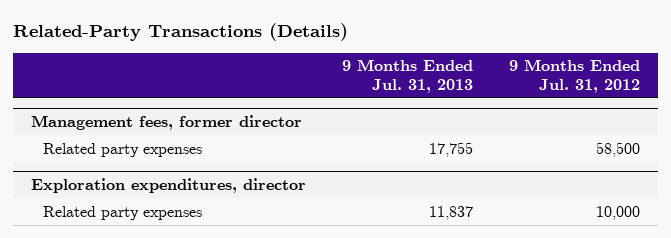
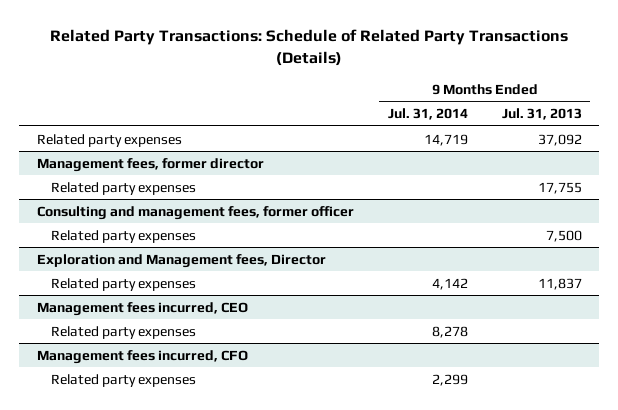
- Related-Party Transactions (Details)
+ Related Party Transactions: Schedule of Related Party Transactions (Details)
- | 9 Months Ended Jul. 31, 2013 | 9 Months Ended Jul. 31, 2012
+ | 9 Months Ended Jul. 31, 2014 | 9 Months Ended Jul. 31, 2013
+ Related party expenses | 14,719 | 37,092
- Exploration expenditures, director
+ Consulting and management fees, former officer
+ Related party expenses | | 7,500
+ Exploration and Management fees, Director
+ Management fees incurred, CEO
+ Related party expenses | 8,278 |
+ Management fees incurred, CFO
+ Related party expenses | 2,299 |

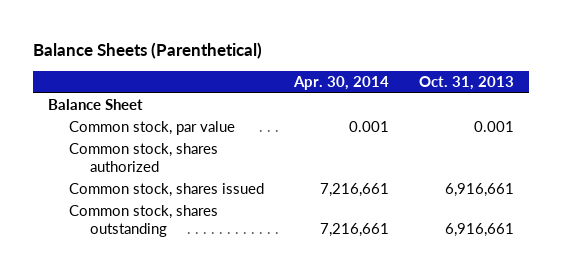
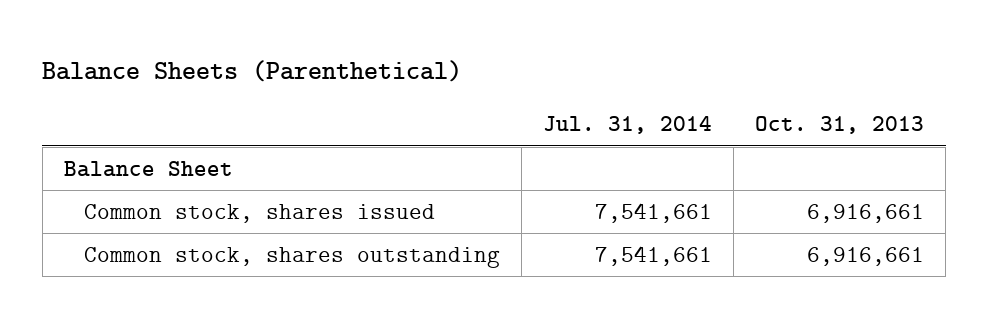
- | Apr. 30, 2014 | Oct. 31, 2013
+ | Jul. 31, 2014 | Oct. 31, 2013
- Common stock, par value | 0.001 | 0.001
- Common stock, shares authorized

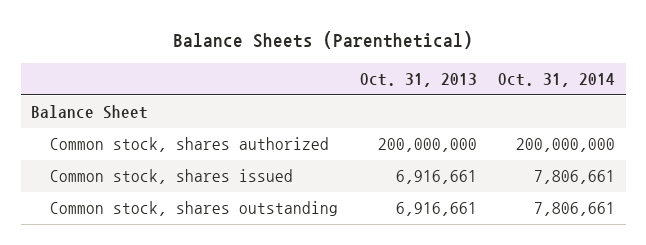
- | Jul. 31, 2014 | Oct. 31, 2013
+ | Oct. 31, 2013 | Oct. 31, 2014
+ Common stock, shares authorized | 200,000,000 | 200,000,000

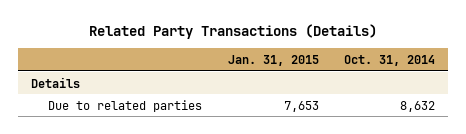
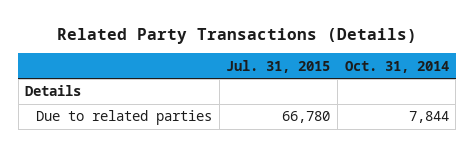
- | Jan. 31, 2015 | Oct. 31, 2014
+ | Jul. 31, 2015 | Oct. 31, 2014
- Due to related parties | 7,653 | 8,632
+ Due to related parties | 66,780 | 7,844

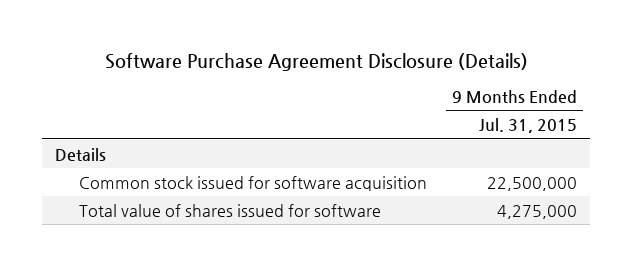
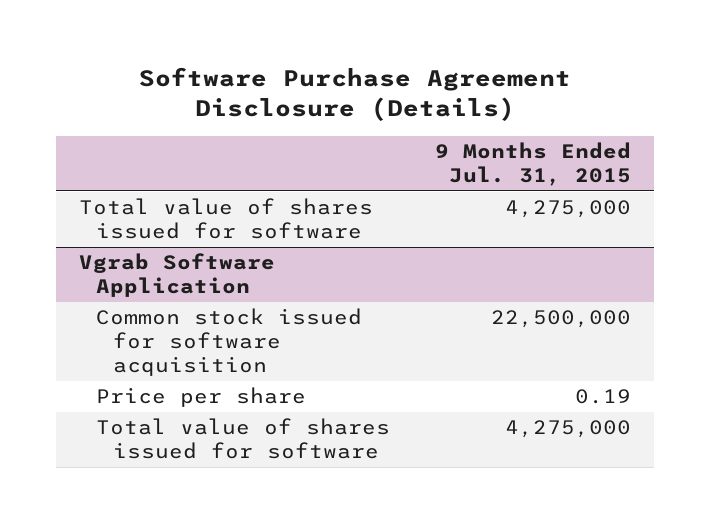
- Details
+ Total value of shares issued for software | 4,275,000
+ Vgrab Software Application
+ Price per share | 0.19

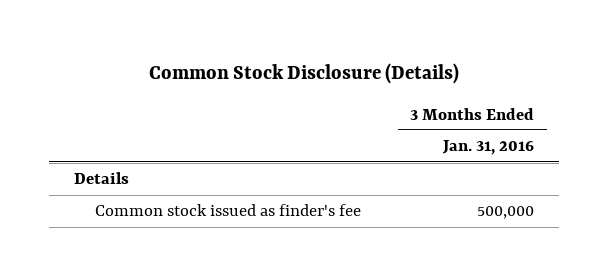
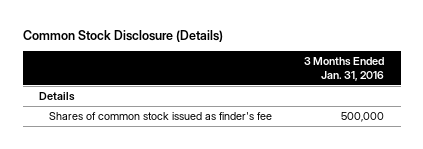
- Common stock issued as finder's fee | 500,000
+ Shares of common stock issued as finder's fee | 500,000

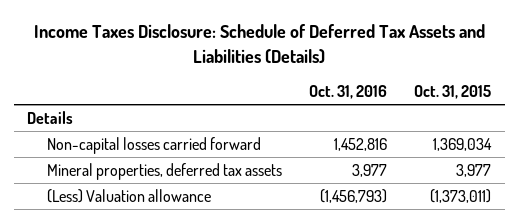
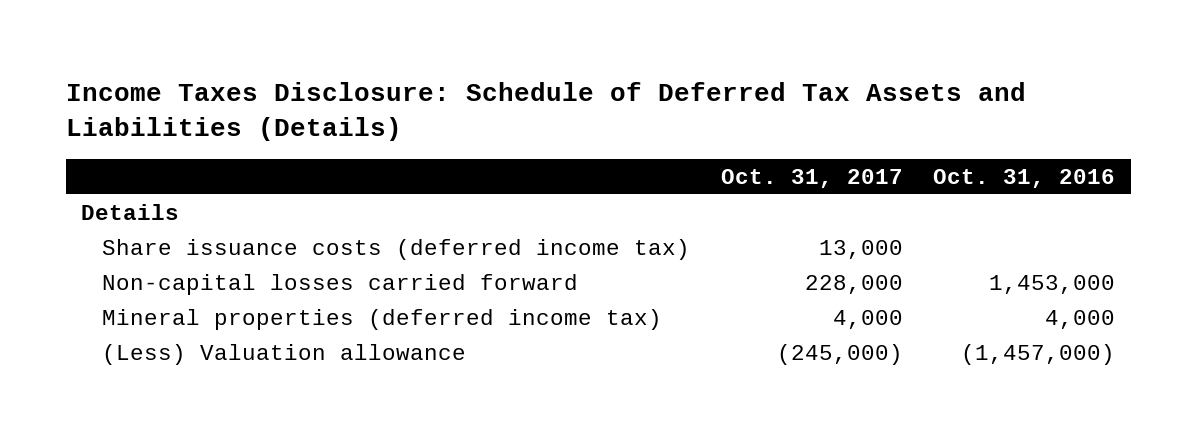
- | Oct. 31, 2016 | Oct. 31, 2015
+ | Oct. 31, 2017 | Oct. 31, 2016
- Non-capital losses carried forward | 1,452,816 | 1,369,034
- Mineral properties, deferred tax assets | 3,977 | 3,977
- (Less) Valuation allowance | (1,456,793) | (1,373,011)
+ Share issuance costs (deferred income tax) | 13,000 |
+ Non-capital losses carried forward | 228,000 | 1,453,000
+ Mineral properties (deferred income tax) | 4,000 | 4,000
+ (Less) Valuation allowance | (245,000) | (1,457,000)

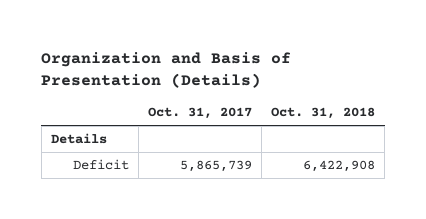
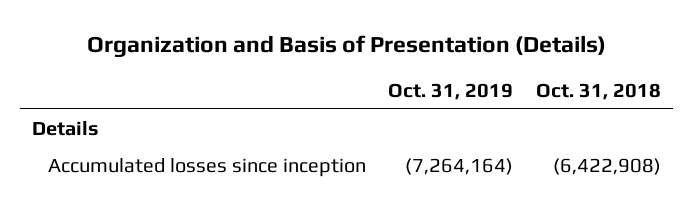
- | Oct. 31, 2017 | Oct. 31, 2018
+ | Oct. 31, 2019 | Oct. 31, 2018
- Deficit | 5,865,739 | 6,422,908
+ Accumulated losses since inception | (7,264,164) | (6,422,908)

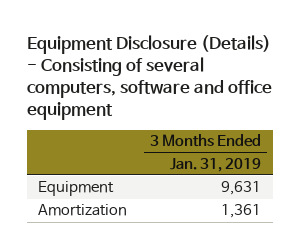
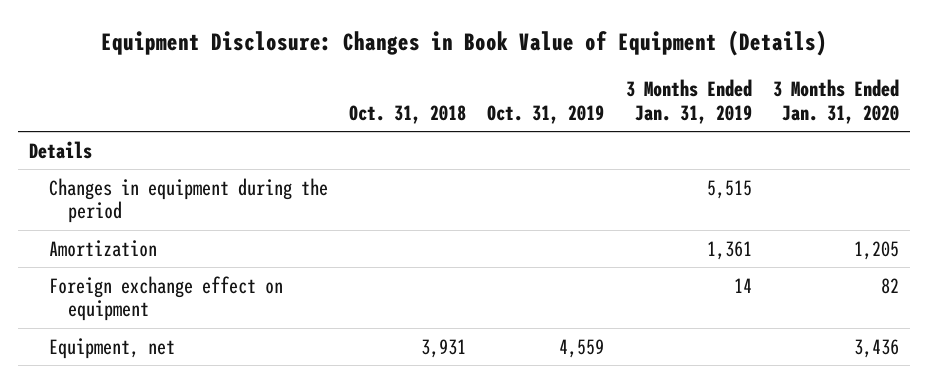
- Equipment Disclosure (Details) - Consisting of several computers, software and office equipment
+ Equipment Disclosure: Changes in Book Value of Equipment (Details)
- | 3 Months Ended Jan. 31, 2019
+ | Oct. 31, 2018 | Oct. 31, 2019 | 3 Months Ended Jan. 31, 2019 | 3 Months Ended Jan. 31, 2020
- Equipment | 9,631
+ Details
+ Changes in equipment during the period | | | 5,515 |
+ Foreign exchange effect on equipment | | | 14 | 82
+ Equipment, net | 3,931 | 4,559 | | 3,436

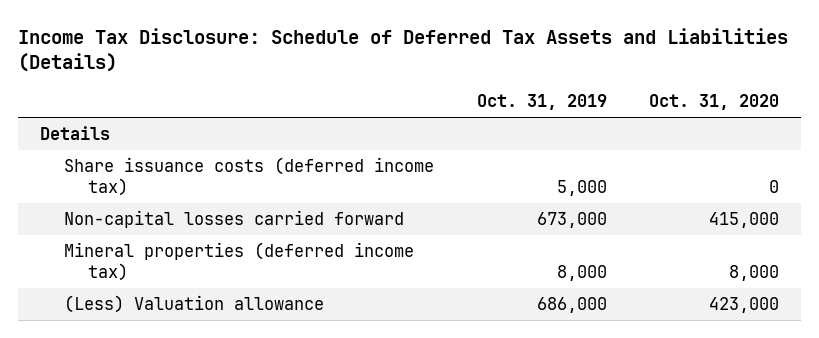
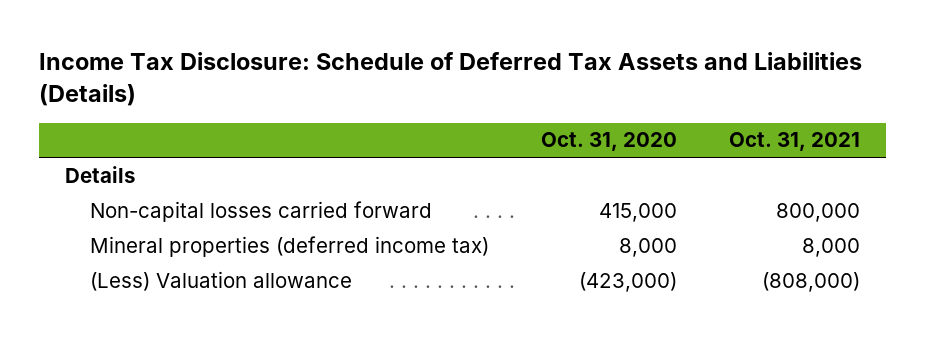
- | Oct. 31, 2019 | Oct. 31, 2020
+ | Oct. 31, 2020 | Oct. 31, 2021
- Share issuance costs (deferred income tax) | 5,000 | 0
- (Less) Valuation allowance | 686,000 | 423,000
+ (Less) Valuation allowance | (423,000) | (808,000)

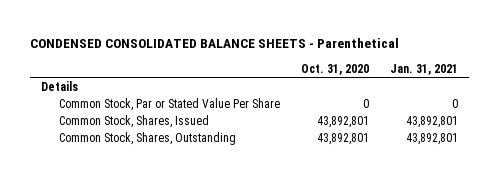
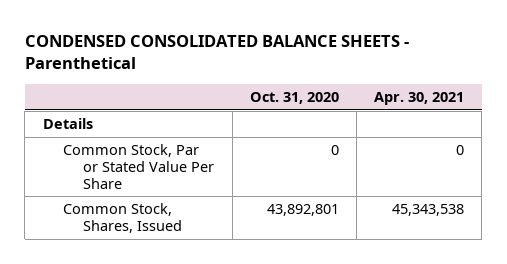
- | Oct. 31, 2020 | Jan. 31, 2021
+ | Oct. 31, 2020 | Apr. 30, 2021
- Common Stock, Shares, Outstanding | 43,892,801 | 43,892,801

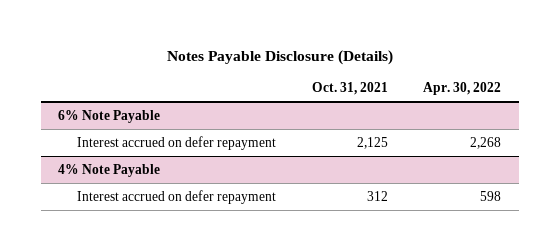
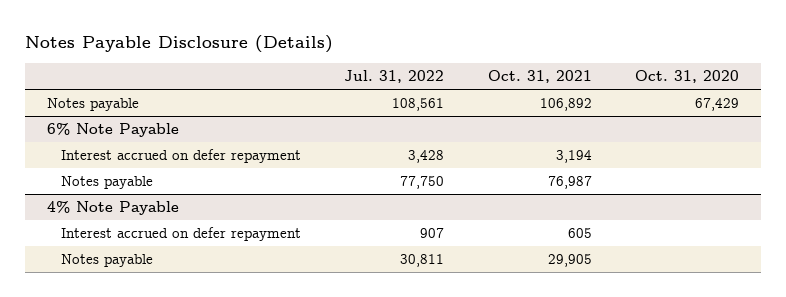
- | Oct. 31, 2021 | Apr. 30, 2022
+ | Jul. 31, 2022 | Oct. 31, 2021 | Oct. 31, 2020
+ Notes payable | 108,561 | 106,892 | 67,429
@ 6% Note Payable
- Interest accrued on defer repayment | 2,125 | 2,268
+ Interest accrued on defer repayment | 3,428 | 3,194 |
+ Notes payable | 77,750 | 76,987 |
@ 4% Note Payable
- Interest accrued on defer repayment | 312 | 598
+ Interest accrued on defer repayment | 907 | 605 |
+ Notes payable | 30,811 | 29,905 |

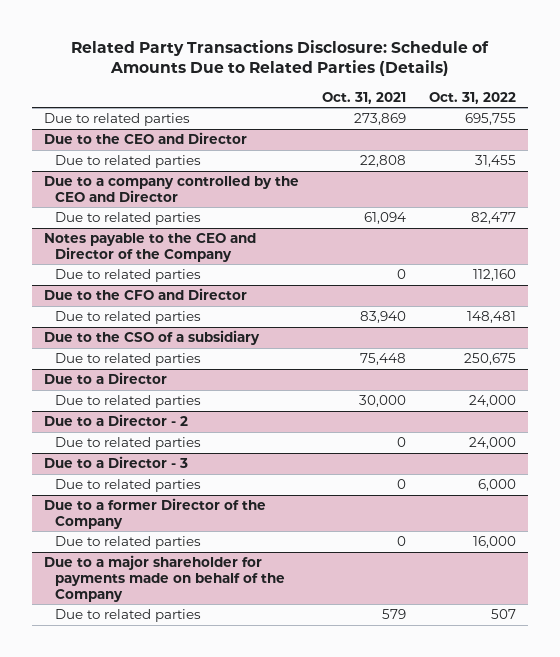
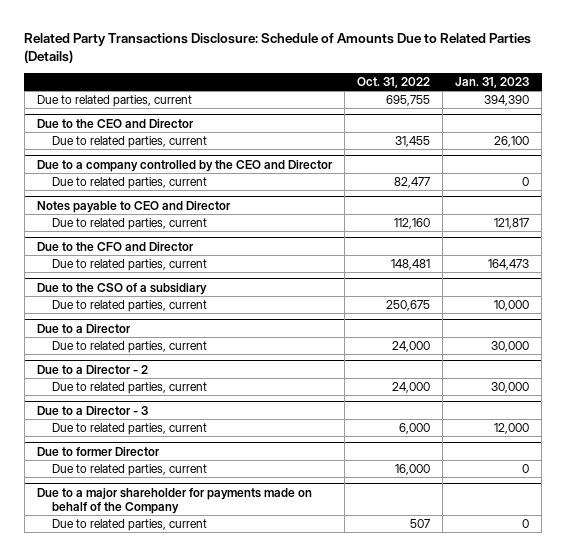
- | Oct. 31, 2021 | Oct. 31, 2022
+ | Oct. 31, 2022 | Jan. 31, 2023
- Due to related parties | 273,869 | 695,755
+ Due to related parties, current | 695,755 | 394,390
@ Due to the CEO and Director
- Due to related parties | 22,808 | 31,455
+ Due to related parties, current | 31,455 | 26,100
@ Due to a company controlled by the CEO and Director
- Due to related parties | 61,094 | 82,477
- Notes payable to the CEO and Director of the Company
- Due to related parties | 0 | 112,160
@ Due to a company controlled by the CEO and Director
+ Due to related parties, current | 82,477 | 0
+ Notes payable to CEO and Director
+ Due to related parties, current | 112,160 | 121,817
@ Due to the CFO and Director
- Due to related parties | 83,940 | 148,481
+ Due to related parties, current | 148,481 | 164,473
@ Due to the CSO of a subsidiary
- Due to related parties | 75,448 | 250,675
+ Due to related parties, current | 250,675 | 10,000
@ Due to a Director
- Due to related parties | 30,000 | 24,000
+ Due to related parties, current | 24,000 | 30,000
@ Due to a Director - 2
- Due to related parties | 0 | 24,000
+ Due to related parties, current | 24,000 | 30,000
@ Due to a Director - 3
- Due to related parties | 0 | 6,000
- Due to a former Director of the Company
- Due to related parties | 0 | 16,000
@ Due to a Director - 3
+ Due to related parties, current | 6,000 | 12,000
+ Due to former Director
+ Due to related parties, current | 16,000 | 0
@ Due to a major shareholder for payments made on behalf of the Company
- Due to related parties | 579 | 507
+ Due to related parties, current | 507 | 0

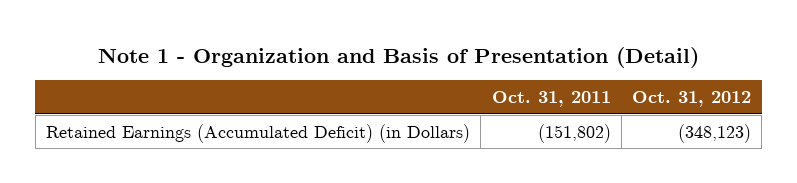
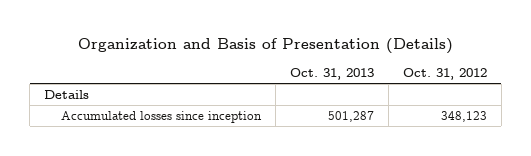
- Note 1 - Organization and Basis of Presentation (Detail)
+ Organization and Basis of Presentation (Details)
- | Oct. 31, 2011 | Oct. 31, 2012
+ | Oct. 31, 2013 | Oct. 31, 2012
- Retained Earnings (Accumulated Deficit) (in Dollars) | (151,802) | (348,123)
+ Details
+ Accumulated losses since inception | 501,287 | 348,123

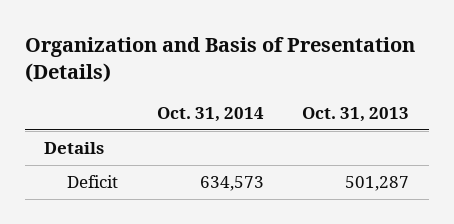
- | Oct. 31, 2013 | Oct. 31, 2012
+ | Oct. 31, 2014 | Oct. 31, 2013
- Accumulated losses since inception | 501,287 | 348,123
+ Deficit | 634,573 | 501,287

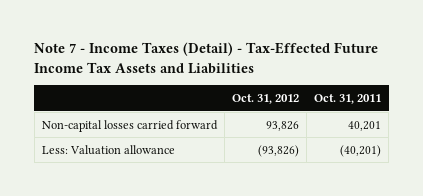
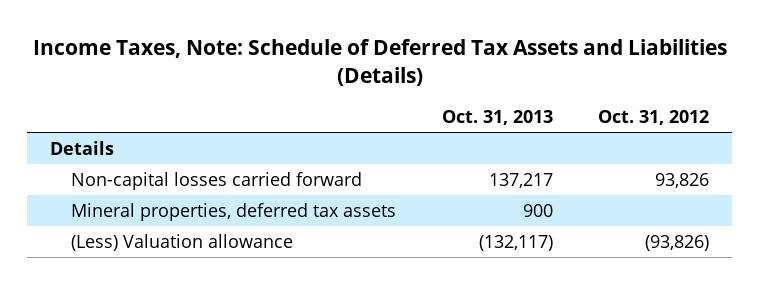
- Note 7 - Income Taxes (Detail) - Tax-Effected Future Income Tax Assets and Liabilities
+ Income Taxes, Note: Schedule of Deferred Tax Assets and Liabilities (Details)
- | Oct. 31, 2012 | Oct. 31, 2011
+ | Oct. 31, 2013 | Oct. 31, 2012
+ Details
- Less: Valuation allowance | (93,826) | (40,201)
+ Mineral properties, deferred tax assets | 900 |
+ (Less) Valuation allowance | (132,117) | (93,826)

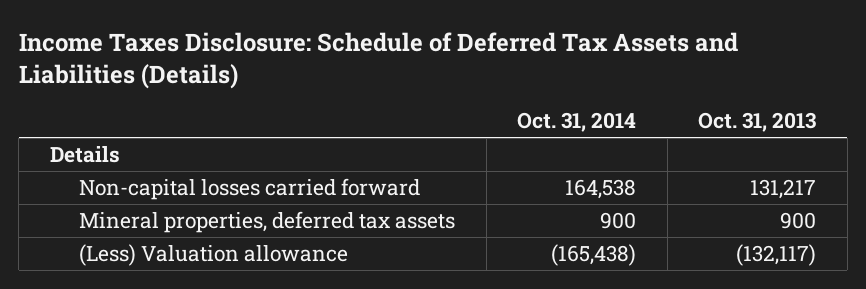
- Income Taxes, Note: Schedule of Deferred Tax Assets and Liabilities (Details)
+ Income Taxes Disclosure: Schedule of Deferred Tax Assets and Liabilities (Details)
- | Oct. 31, 2013 | Oct. 31, 2012
+ | Oct. 31, 2014 | Oct. 31, 2013
- Non-capital losses carried forward | 137,217 | 93,826
+ Non-capital losses carried forward | 164,538 | 131,217

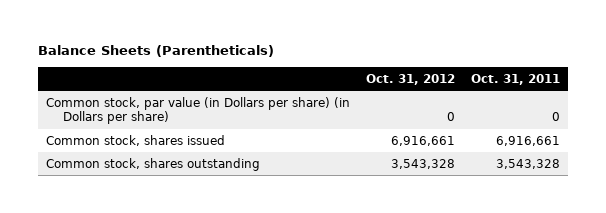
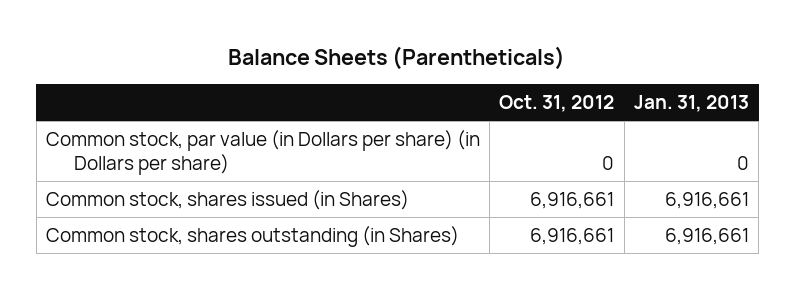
- | Oct. 31, 2012 | Oct. 31, 2011
+ | Oct. 31, 2012 | Jan. 31, 2013
- Common stock, shares issued | 6,916,661 | 6,916,661
- Common stock, shares outstanding | 3,543,328 | 3,543,328
+ Common stock, shares issued (in Shares) | 6,916,661 | 6,916,661
+ Common stock, shares outstanding (in Shares) | 6,916,661 | 6,916,661

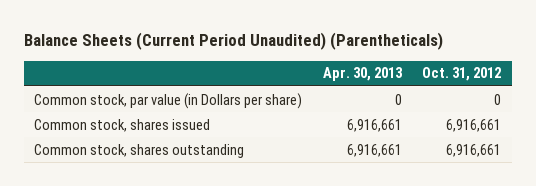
- Balance Sheets (Parentheticals)
+ Balance Sheets (Current Period Unaudited) (Parentheticals)
- | Oct. 31, 2012 | Jan. 31, 2013
+ | Apr. 30, 2013 | Oct. 31, 2012
- Common stock, par value (in Dollars per share) (in Dollars per share) | 0 | 0
- Common stock, shares issued (in Shares) | 6,916,661 | 6,916,661
- Common stock, shares outstanding (in Shares) | 6,916,661 | 6,916,661
+ Common stock, par value (in Dollars per share) | 0 | 0
+ Common stock, shares issued | 6,916,661 | 6,916,661
+ Common stock, shares outstanding | 6,916,661 | 6,916,661

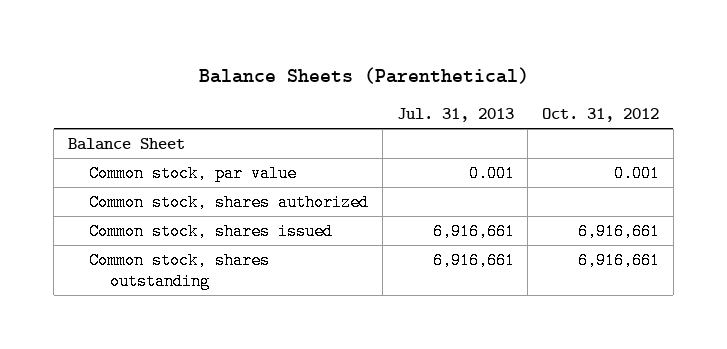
- Balance Sheets (Current Period Unaudited) (Parentheticals)
+ Balance Sheets (Parenthetical)
- | Apr. 30, 2013 | Oct. 31, 2012
+ | Jul. 31, 2013 | Oct. 31, 2012
- Common stock, par value (in Dollars per share) | 0 | 0
+ Balance Sheet
+ Common stock, par value | 0.001 | 0.001
+ Common stock, shares authorized

